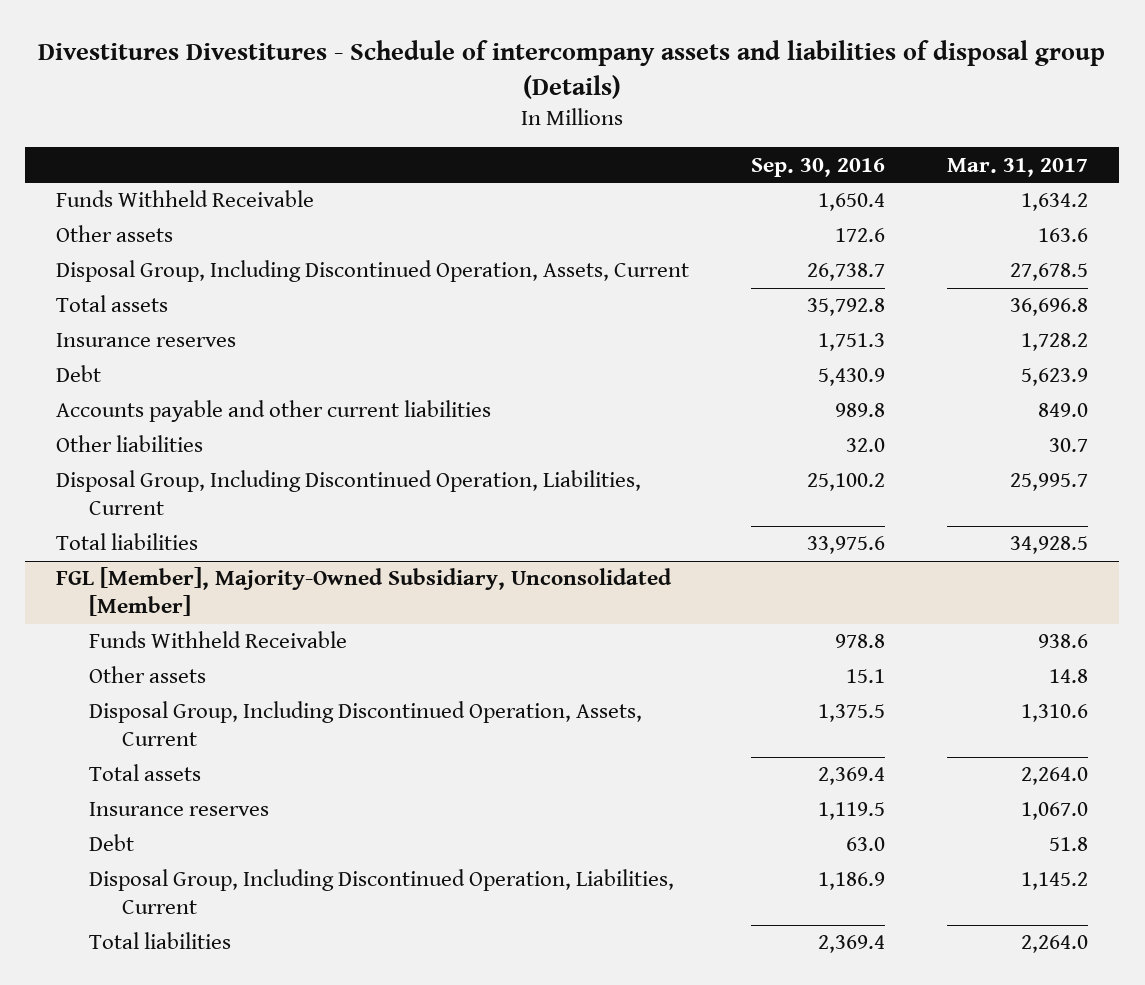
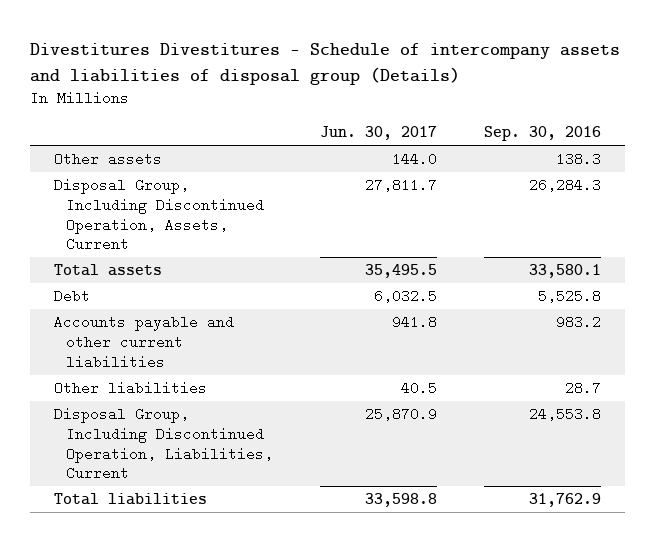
- | Sep. 30, 2016 | Mar. 31, 2017
+ | Jun. 30, 2017 | Sep. 30, 2016
- Funds Withheld Receivable | 1,650.4 | 1,634.2
- Other assets | 172.6 | 163.6
- Disposal Group, Including Discontinued Operation, Assets, Current | 26,738.7 | 27,678.5
- Total assets | 35,792.8 | 36,696.8
- Insurance reserves | 1,751.3 | 1,728.2
- Debt | 5,430.9 | 5,623.9
- Accounts payable and other current liabilities | 989.8 | 849.0
- Other liabilities | 32.0 | 30.7
- Disposal Group, Including Discontinued Operation, Liabilities, Current | 25,100.2 | 25,995.7
- Total liabilities | 33,975.6 | 34,928.5
- FGL [Member], Majority-Owned Subsidiary, Unconsolidated [Member]
- Funds Withheld Receivable | 978.8 | 938.6
- Other assets | 15.1 | 14.8
- Disposal Group, Including Discontinued Operation, Assets, Current | 1,375.5 | 1,310.6
- Total assets | 2,369.4 | 2,264.0
- Insurance reserves | 1,119.5 | 1,067.0
- Debt | 63.0 | 51.8
- Disposal Group, Including Discontinued Operation, Liabilities, Current | 1,186.9 | 1,145.2
- Total liabilities | 2,369.4 | 2,264.0
+ Other assets | 144.0 | 138.3
+ Disposal Group, Including Discontinued Operation, Assets, Current | 27,811.7 | 26,284.3
+ Total assets | 35,495.5 | 33,580.1
+ Debt | 6,032.5 | 5,525.8
+ Accounts payable and other current liabilities | 941.8 | 983.2
+ Other liabilities | 40.5 | 28.7
+ Disposal Group, Including Discontinued Operation, Liabilities, Current | 25,870.9 | 24,553.8
+ Total liabilities | 33,598.8 | 31,762.9

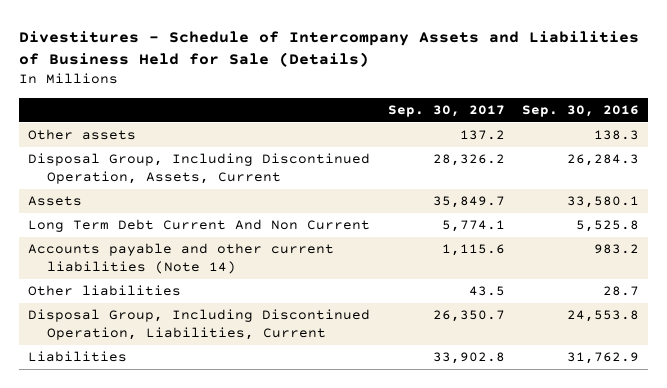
- Divestitures Divestitures - Schedule of intercompany assets and liabilities of disposal group (Details)
+ Divestitures - Schedule of Intercompany Assets and Liabilities of Business Held for Sale (Details)
- | Jun. 30, 2017 | Sep. 30, 2016
+ | Sep. 30, 2017 | Sep. 30, 2016
- Total assets | 35,495.5 | 33,580.1
- Debt | 6,032.5 | 5,525.8
- Accounts payable and other current liabilities | 941.8 | 983.2
+ Assets | 35,849.7 | 33,580.1
+ Long Term Debt Current And Non Current | 5,774.1 | 5,525.8
+ Accounts payable and other current liabilities (Note 14) | 1,115.6 | 983.2
- Total liabilities | 33,598.8 | 31,762.9
+ Liabilities | 33,902.8 | 31,762.9

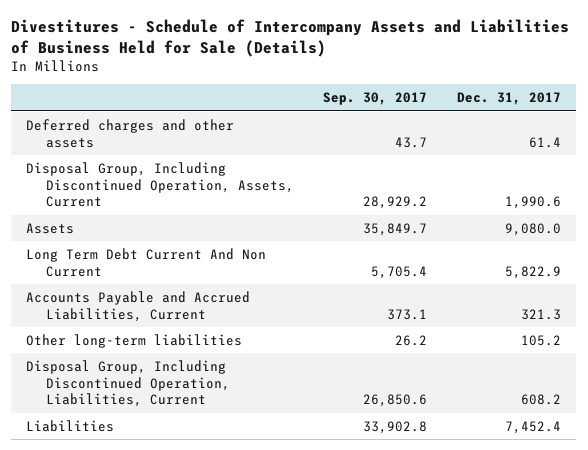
- | Sep. 30, 2017 | Sep. 30, 2016
+ | Sep. 30, 2017 | Dec. 31, 2017
- Other assets | 137.2 | 138.3
- Disposal Group, Including Discontinued Operation, Assets, Current | 28,326.2 | 26,284.3
+ Deferred charges and other assets | 43.7 | 61.4
+ Disposal Group, Including Discontinued Operation, Assets, Current | 28,929.2 | 1,990.6
- Long Term Debt Current And Non Current | 5,774.1 | 5,525.8
- Accounts payable and other current liabilities (Note 14) | 1,115.6 | 983.2
- Other liabilities | 43.5 | 28.7
- Disposal Group, Including Discontinued Operation, Liabilities, Current | 26,350.7 | 24,553.8
+ Long Term Debt Current And Non Current | 5,705.4 | 5,822.9
+ Accounts Payable and Accrued Liabilities, Current | 373.1 | 321.3
+ Other long-term liabilities | 26.2 | 105.2
+ Disposal Group, Including Discontinued Operation, Liabilities, Current | 26,850.6 | 608.2

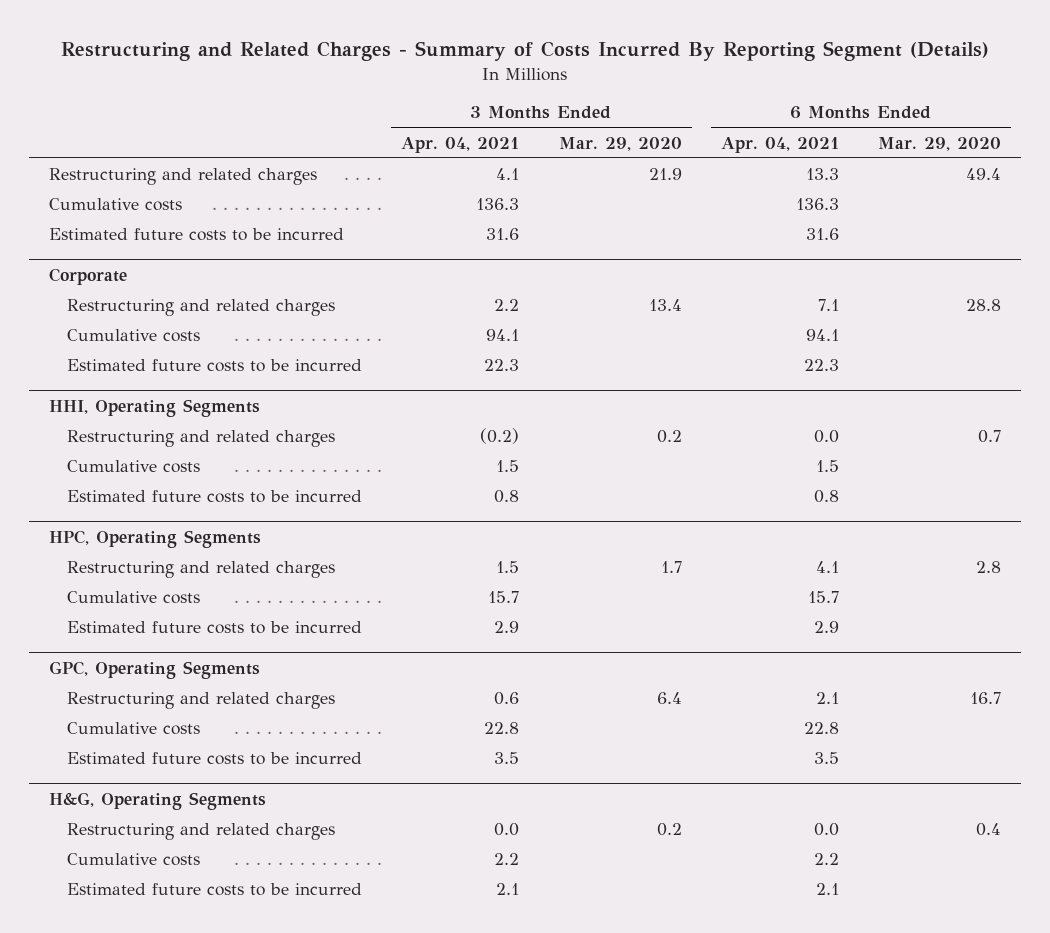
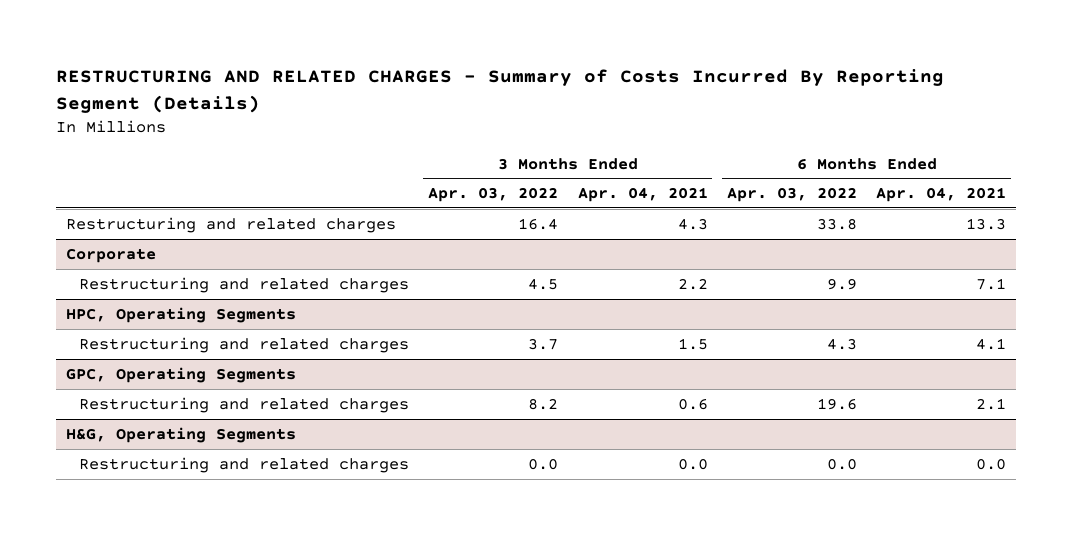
- Restructuring and Related Charges - Summary of Costs Incurred By Reporting Segment (Details)
+ RESTRUCTURING AND RELATED CHARGES - Summary of Costs Incurred By Reporting Segment (Details)
- | 3 Months Ended Apr. 04, 2021 | 3 Months Ended Mar. 29, 2020 | 6 Months Ended Apr. 04, 2021 | 6 Months Ended Mar. 29, 2020
+ | 3 Months Ended Apr. 03, 2022 | 3 Months Ended Apr. 04, 2021 | 6 Months Ended Apr. 03, 2022 | 6 Months Ended Apr. 04, 2021
- Restructuring and related charges | 4.1 | 21.9 | 13.3 | 49.4
- Cumulative costs | 136.3 | | 136.3 |
- Estimated future costs to be incurred | 31.6 | | 31.6 |
+ Restructuring and related charges | 16.4 | 4.3 | 33.8 | 13.3
@ Corporate
- Cumulative costs | 94.1 | | 94.1 |
- Estimated future costs to be incurred | 22.3 | | 22.3 |
- HHI, Operating Segments
- Restructuring and related charges | (0.2) | 0.2 | 0.0 | 0.7
- Cumulative costs | 1.5 | | 1.5 |
- Estimated future costs to be incurred | 0.8 | | 0.8 |
@ HPC, Operating Segments
- Cumulative costs | 15.7 | | 15.7 |
- Estimated future costs to be incurred | 2.9 | | 2.9 |
@ GPC, Operating Segments
- Cumulative costs | 22.8 | | 22.8 |
- Estimated future costs to be incurred | 3.5 | | 3.5 |
@ H&G, Operating Segments
- Cumulative costs | 2.2 | | 2.2 |
- Estimated future costs to be incurred | 2.1 | | 2.1 |

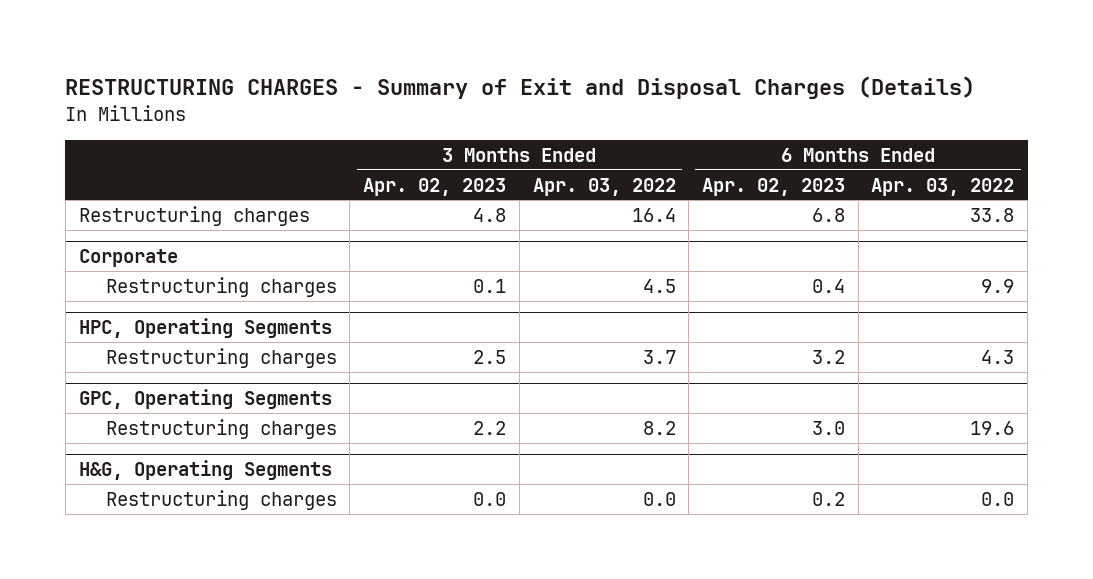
- RESTRUCTURING AND RELATED CHARGES - Summary of Costs Incurred By Reporting Segment (Details)
+ RESTRUCTURING CHARGES - Summary of Exit and Disposal Charges (Details)
- | 3 Months Ended Apr. 03, 2022 | 3 Months Ended Apr. 04, 2021 | 6 Months Ended Apr. 03, 2022 | 6 Months Ended Apr. 04, 2021
+ | 3 Months Ended Apr. 02, 2023 | 3 Months Ended Apr. 03, 2022 | 6 Months Ended Apr. 02, 2023 | 6 Months Ended Apr. 03, 2022
- Restructuring and related charges | 16.4 | 4.3 | 33.8 | 13.3
+ Restructuring charges | 4.8 | 16.4 | 6.8 | 33.8
@ Corporate
- Restructuring and related charges | 4.5 | 2.2 | 9.9 | 7.1
+ Restructuring charges | 0.1 | 4.5 | 0.4 | 9.9
@ HPC, Operating Segments
- Restructuring and related charges | 3.7 | 1.5 | 4.3 | 4.1
+ Restructuring charges | 2.5 | 3.7 | 3.2 | 4.3
@ GPC, Operating Segments
- Restructuring and related charges | 8.2 | 0.6 | 19.6 | 2.1
+ Restructuring charges | 2.2 | 8.2 | 3.0 | 19.6
@ H&G, Operating Segments
- Restructuring and related charges | 0.0 | 0.0 | 0.0 | 0.0
+ Restructuring charges | 0.0 | 0.0 | 0.2 | 0.0

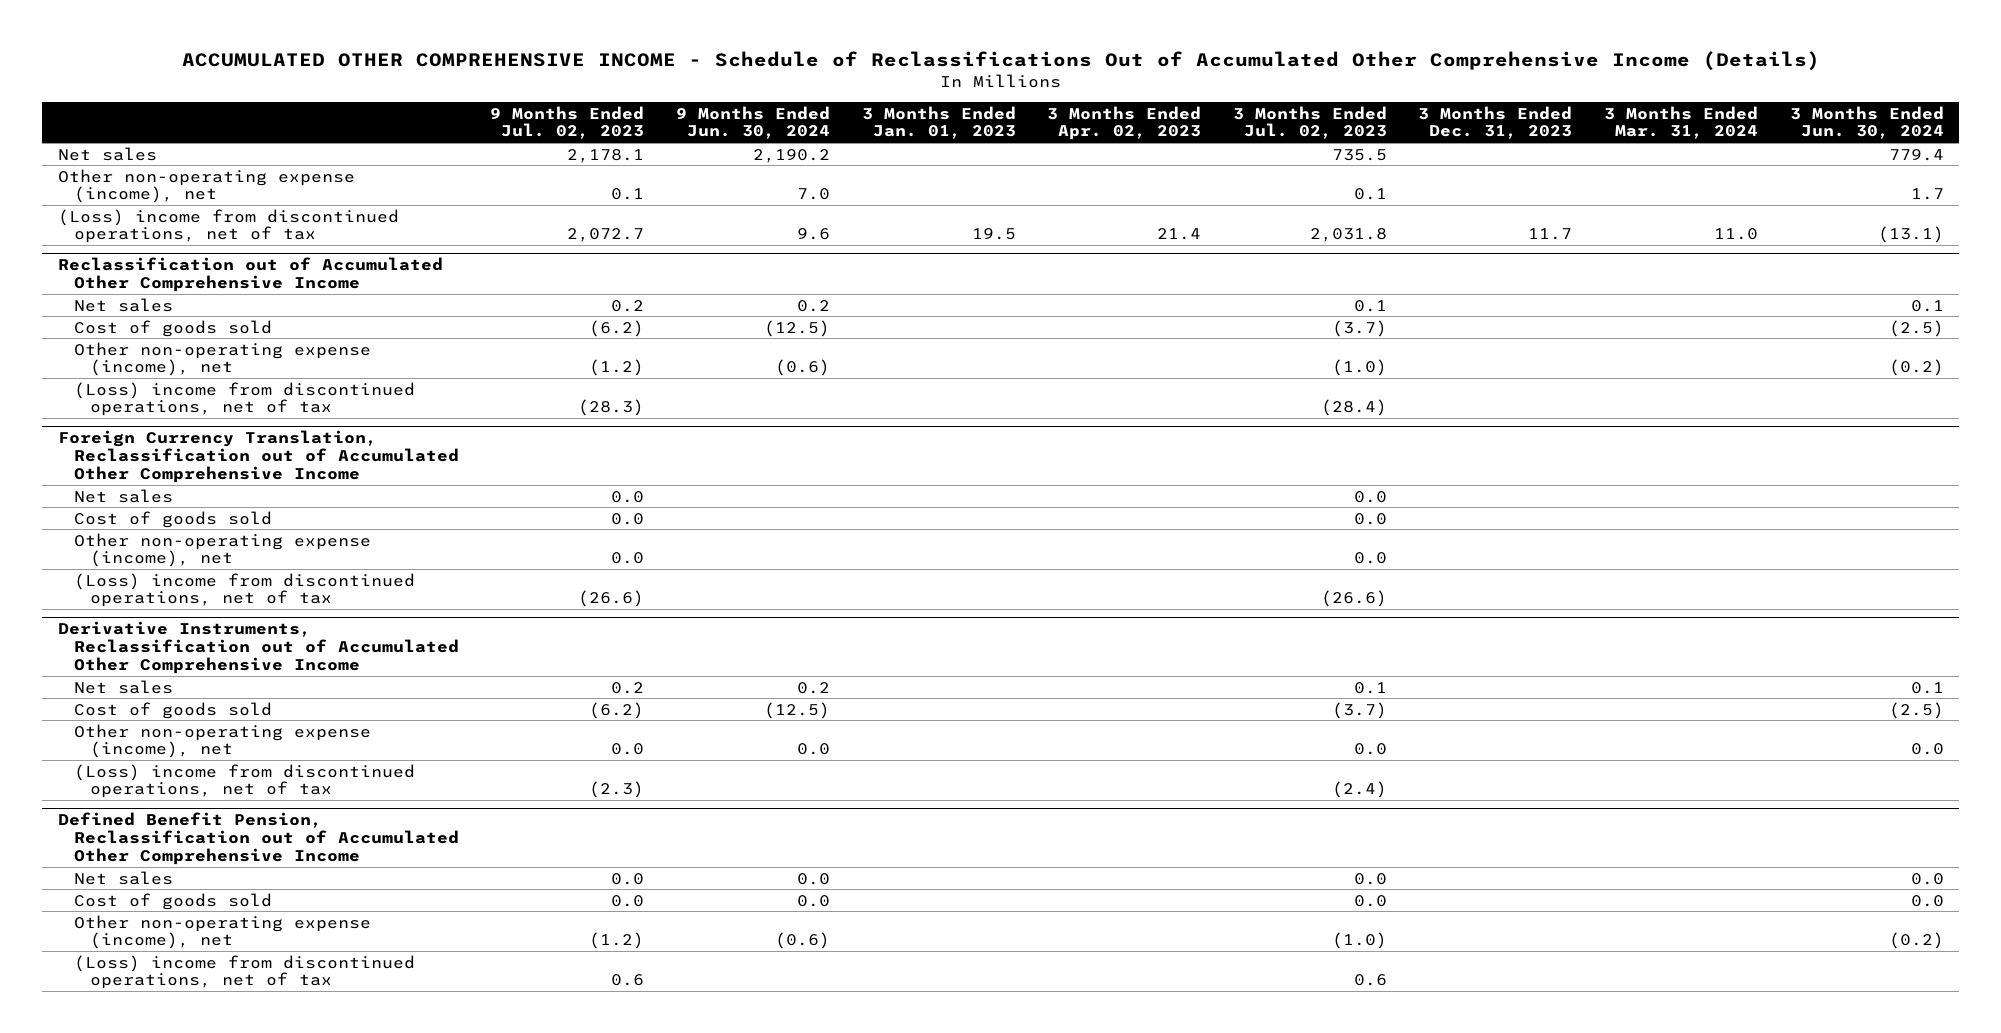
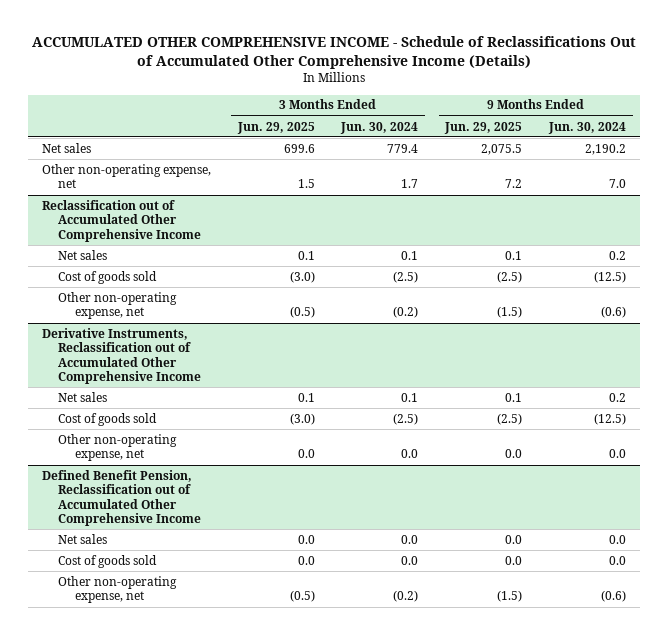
- | 9 Months Ended Jul. 02, 2023 | 9 Months Ended Jun. 30, 2024 | 3 Months Ended Jan. 01, 2023 | 3 Months Ended Apr. 02, 2023 | 3 Months Ended Jul. 02, 2023 | 3 Months Ended Dec. 31, 2023 | 3 Months Ended Mar. 31, 2024 | 3 Months Ended Jun. 30, 2024
+ | 3 Months Ended Jun. 29, 2025 | 3 Months Ended Jun. 30, 2024 | 9 Months Ended Jun. 29, 2025 | 9 Months Ended Jun. 30, 2024
- Other non-operating expense (income), net | 0.1 | 7.0 | | | 0.1 | | | 1.7
- (Loss) income from discontinued operations, net of tax | 2,072.7 | 9.6 | 19.5 | 21.4 | 2,031.8 | 11.7 | 11.0 | (13.1)
+ Other non-operating expense, net | 1.5 | 1.7 | 7.2 | 7.0
@ Reclassification out of Accumulated Other Comprehensive Income
- Other non-operating expense (income), net | (1.2) | (0.6) | | | (1.0) | | | (0.2)
- (Loss) income from discontinued operations, net of tax | (28.3) | | | | (28.4) | | |
- Foreign Currency Translation, Reclassification out of Accumulated Other Comprehensive Income
- Net sales | 0.0 | | | | 0.0 | | |
- Cost of goods sold | 0.0 | | | | 0.0 | | |
- Other non-operating expense (income), net | 0.0 | | | | 0.0 | | |
- (Loss) income from discontinued operations, net of tax | (26.6) | | | | (26.6) | | |
@ Reclassification out of Accumulated Other Comprehensive Income
+ Other non-operating expense, net | (0.5) | (0.2) | (1.5) | (0.6)
@ Derivative Instruments, Reclassification out of Accumulated Other Comprehensive Income
- Other non-operating expense (income), net | 0.0 | 0.0 | | | 0.0 | | | 0.0
- (Loss) income from discontinued operations, net of tax | (2.3) | | | | (2.4) | | |
+ Other non-operating expense, net | 0.0 | 0.0 | 0.0 | 0.0
@ Defined Benefit Pension, Reclassification out of Accumulated Other Comprehensive Income
- Other non-operating expense (income), net | (1.2) | (0.6) | | | (1.0) | | | (0.2)
- (Loss) income from discontinued operations, net of tax | 0.6 | | | | 0.6 | | |
+ Other non-operating expense, net | (0.5) | (0.2) | (1.5) | (0.6)

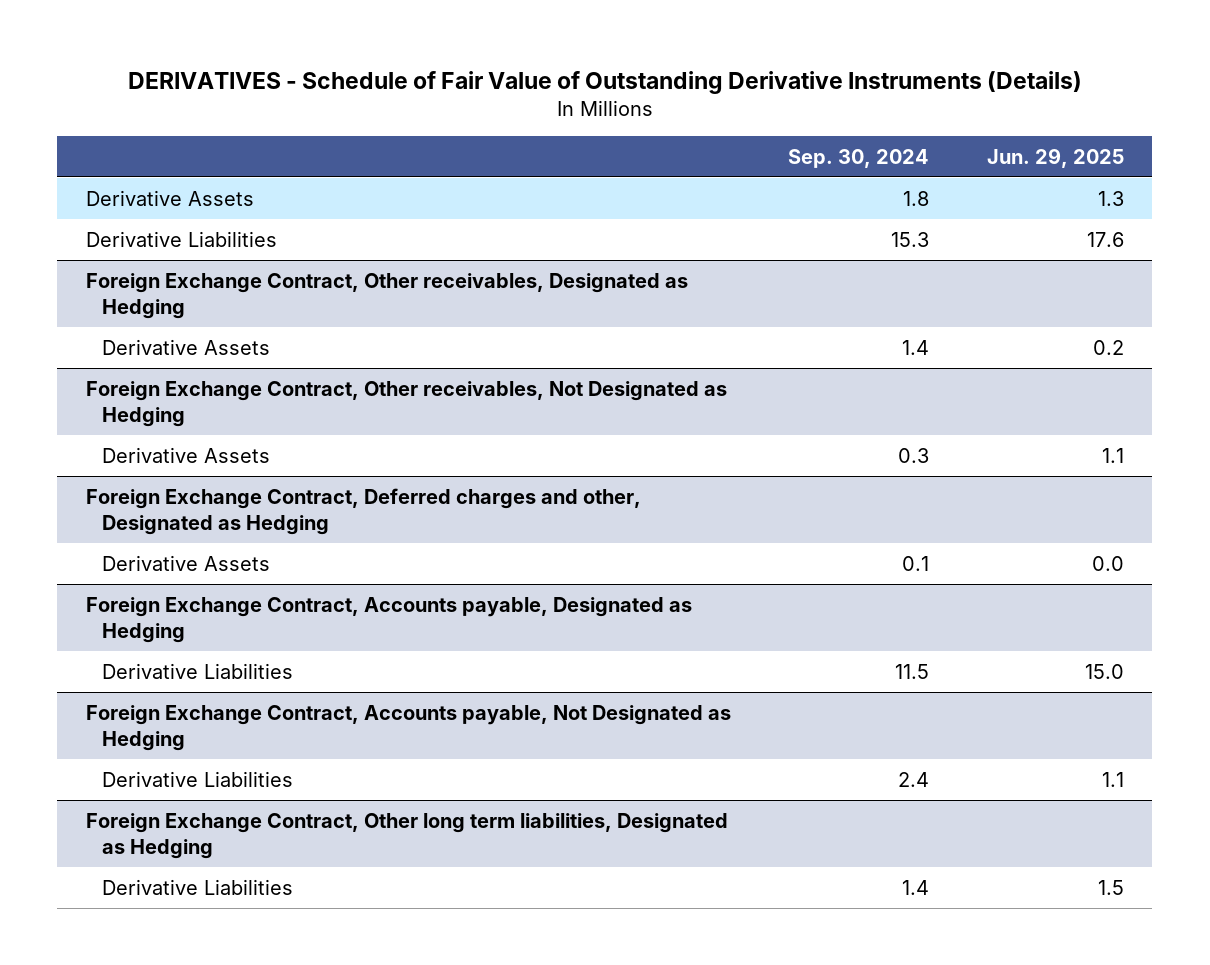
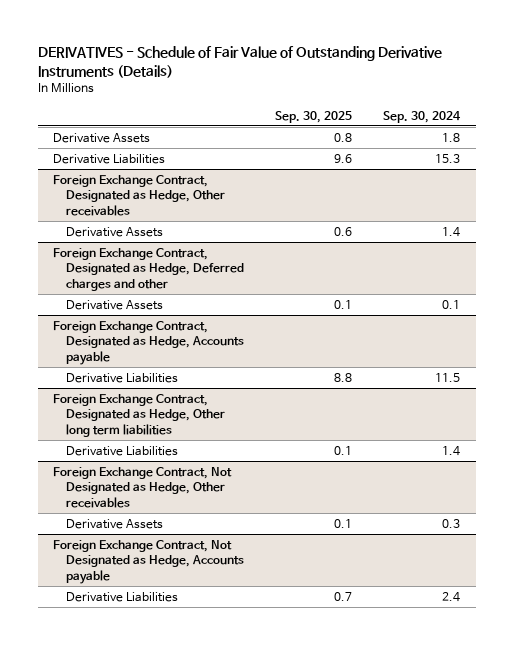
- | Sep. 30, 2024 | Jun. 29, 2025
+ | Sep. 30, 2025 | Sep. 30, 2024
- Foreign Exchange Contract, Other receivables, Designated as Hedging
+ Foreign Exchange Contract, Designated as Hedge, Other receivables
- Foreign Exchange Contract, Other receivables, Not Designated as Hedging
- Derivative Assets | 0.3 | 1.1
- Foreign Exchange Contract, Deferred charges and other, Designated as Hedging
+ Foreign Exchange Contract, Designated as Hedge, Deferred charges and other
- Foreign Exchange Contract, Accounts payable, Designated as Hedging
+ Foreign Exchange Contract, Designated as Hedge, Accounts payable
- Foreign Exchange Contract, Accounts payable, Not Designated as Hedging
- Derivative Liabilities | 2.4 | 1.1
- Foreign Exchange Contract, Other long term liabilities, Designated as Hedging
+ Foreign Exchange Contract, Designated as Hedge, Other long term liabilities
+ Foreign Exchange Contract, Not Designated as Hedge, Other receivables
+ Derivative Assets | 0.1 | 0.3
+ Foreign Exchange Contract, Not Designated as Hedge, Accounts payable
+ Derivative Liabilities | 0.7 | 2.4

